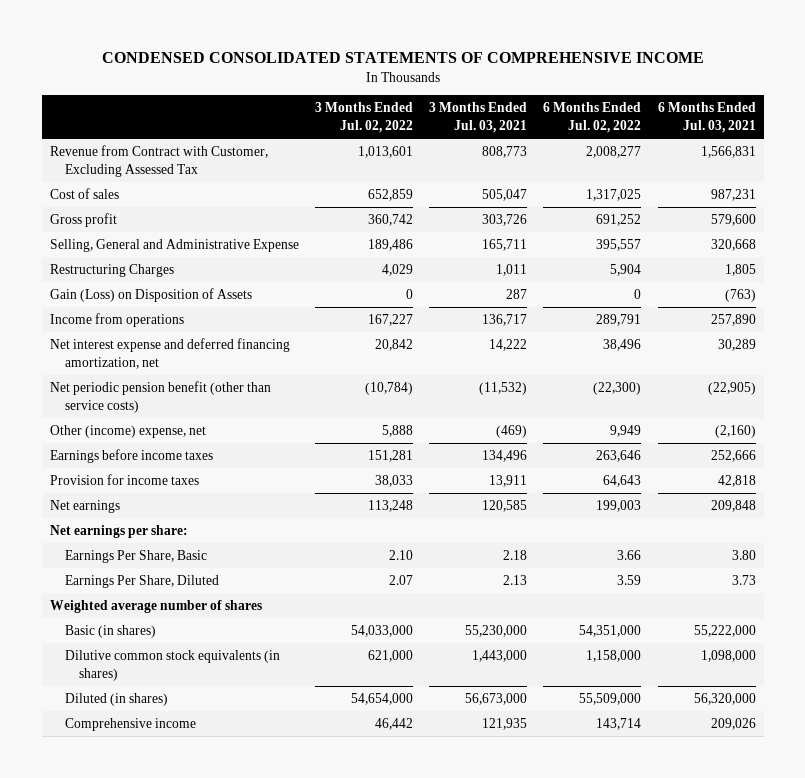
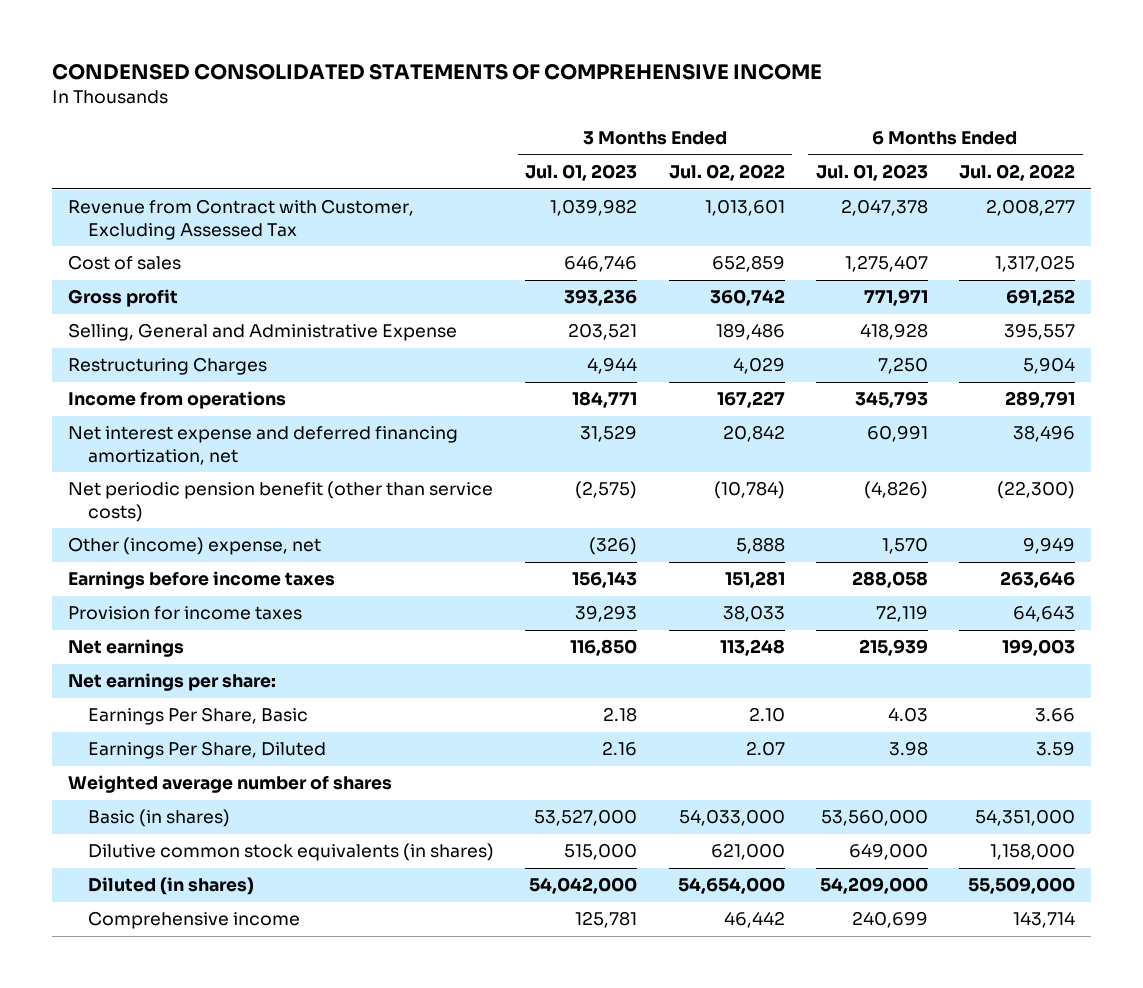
- | 3 Months Ended Jul. 02, 2022 | 3 Months Ended Jul. 03, 2021 | 6 Months Ended Jul. 02, 2022 | 6 Months Ended Jul. 03, 2021
+ | 3 Months Ended Jul. 01, 2023 | 3 Months Ended Jul. 02, 2022 | 6 Months Ended Jul. 01, 2023 | 6 Months Ended Jul. 02, 2022
- Gain (Loss) on Disposition of Assets | 0 | 287 | 0 | (763)

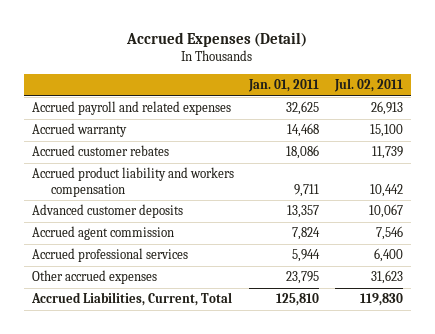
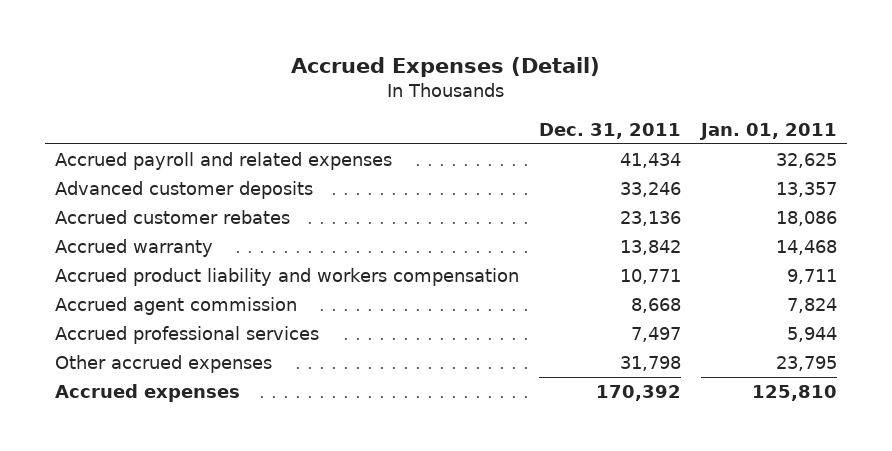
- | Jan. 01, 2011 | Jul. 02, 2011
+ | Dec. 31, 2011 | Jan. 01, 2011
moved up: Advanced customer deposits | 33,246 | 13,357
moved down: Accrued warranty | 13,842 | 14,468
- Accrued Liabilities, Current, Total | 125,810 | 119,830
+ Accrued expenses | 170,392 | 125,810

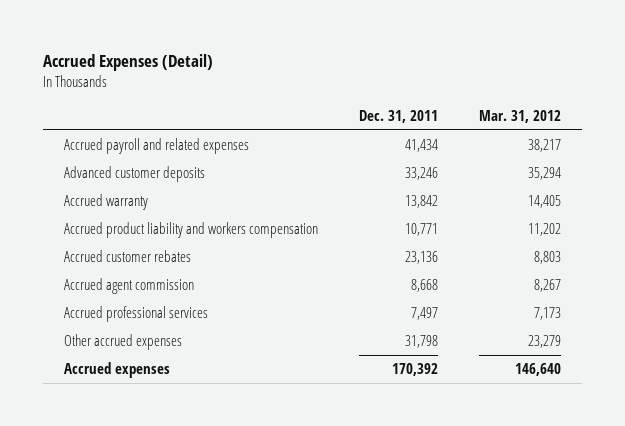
- | Dec. 31, 2011 | Jan. 01, 2011
+ | Dec. 31, 2011 | Mar. 31, 2012
moved down: Accrued customer rebates | 23,136 | 8,803

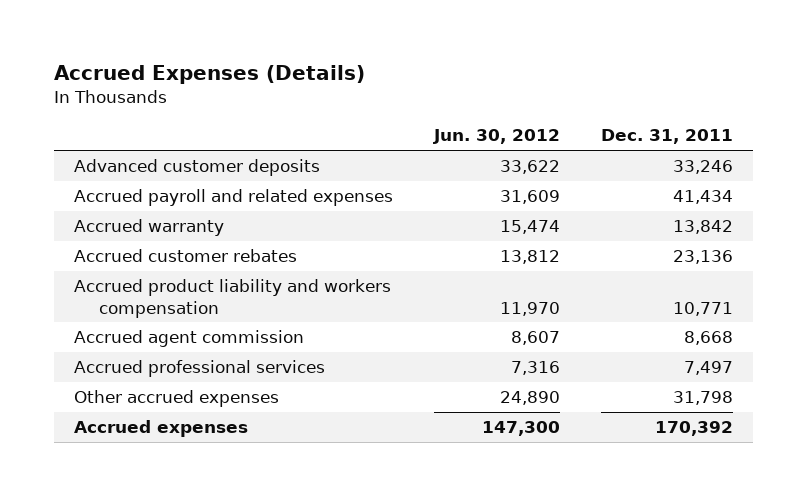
- Accrued Expenses (Detail)
+ Accrued Expenses (Details)
- | Dec. 31, 2011 | Mar. 31, 2012
+ | Jun. 30, 2012 | Dec. 31, 2011
moved down: Accrued payroll and related expenses | 31,609 | 41,434
moved down: Accrued product liability and workers compensation | 11,970 | 10,771

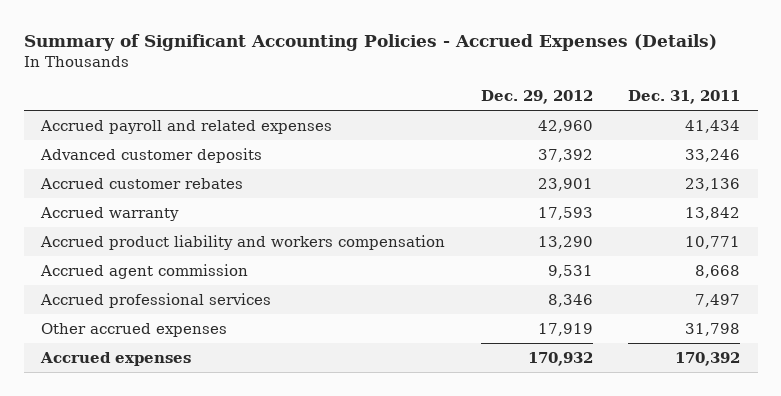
- Accrued Expenses (Details)
+ Summary of Significant Accounting Policies - Accrued Expenses (Details)
- | Jun. 30, 2012 | Dec. 31, 2011
+ | Dec. 29, 2012 | Dec. 31, 2011
moved down: Advanced customer deposits | 37,392 | 33,246
moved down: Accrued warranty | 17,593 | 13,842

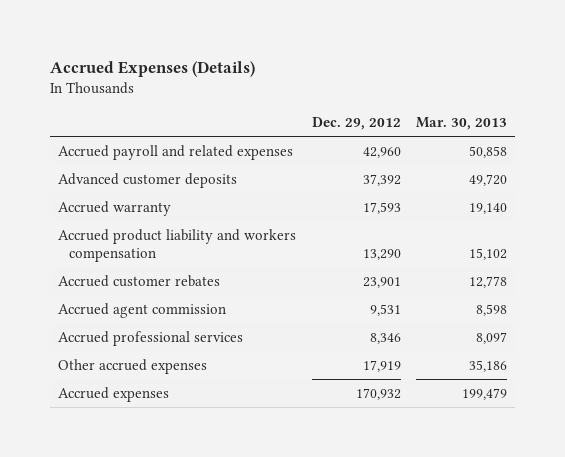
- Summary of Significant Accounting Policies - Accrued Expenses (Details)
+ Accrued Expenses (Details)
- | Dec. 29, 2012 | Dec. 31, 2011
+ | Dec. 29, 2012 | Mar. 30, 2013
moved down: Accrued customer rebates | 23,901 | 12,778

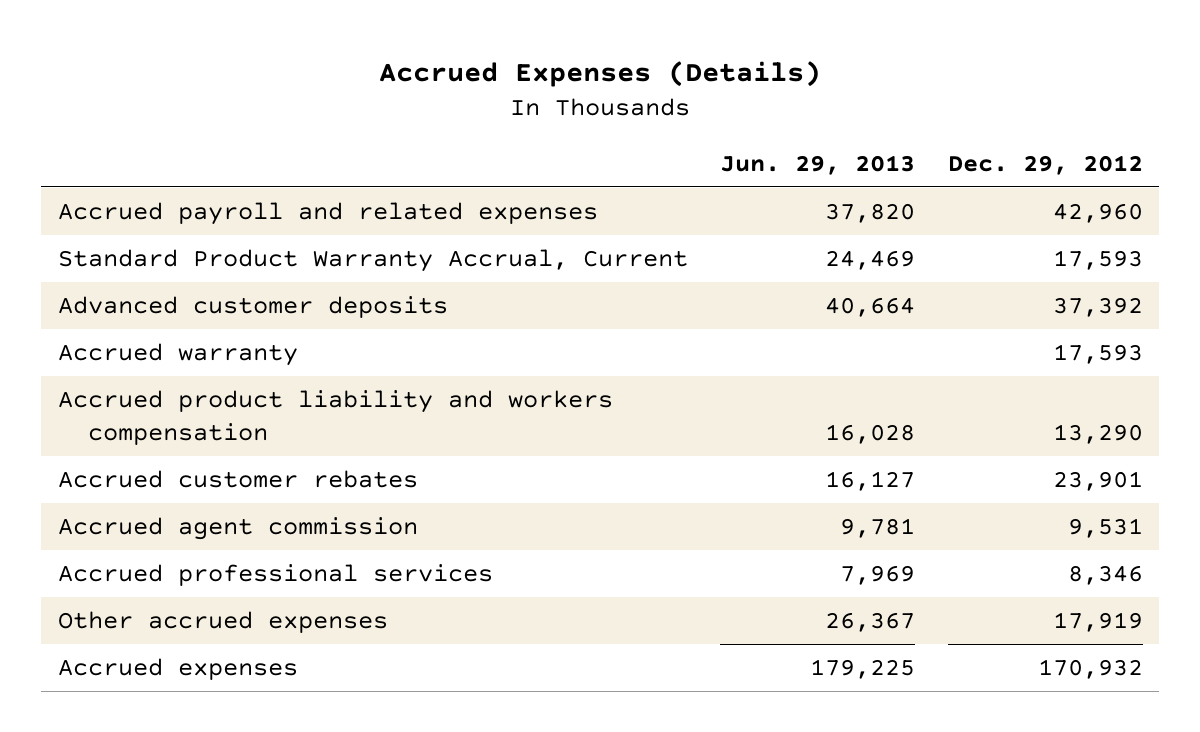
- | Dec. 29, 2012 | Mar. 30, 2013
+ | Jun. 29, 2013 | Dec. 29, 2012
+ Standard Product Warranty Accrual, Current | 24,469 | 17,593

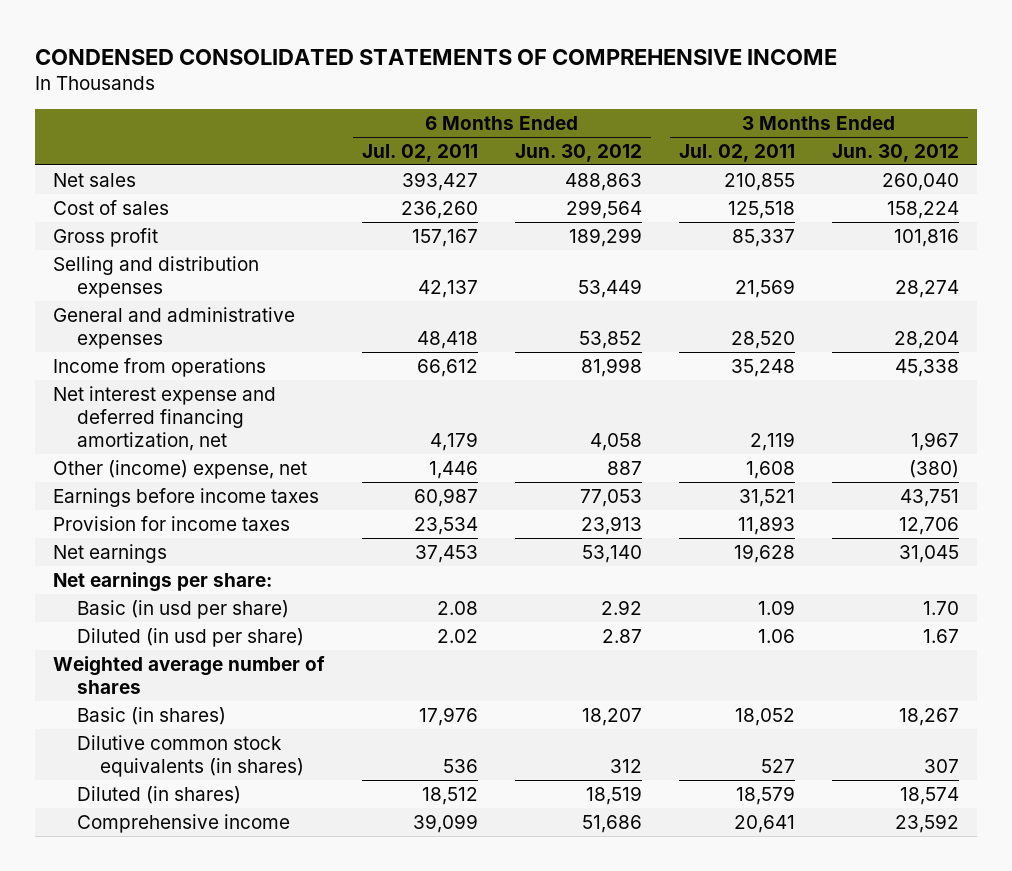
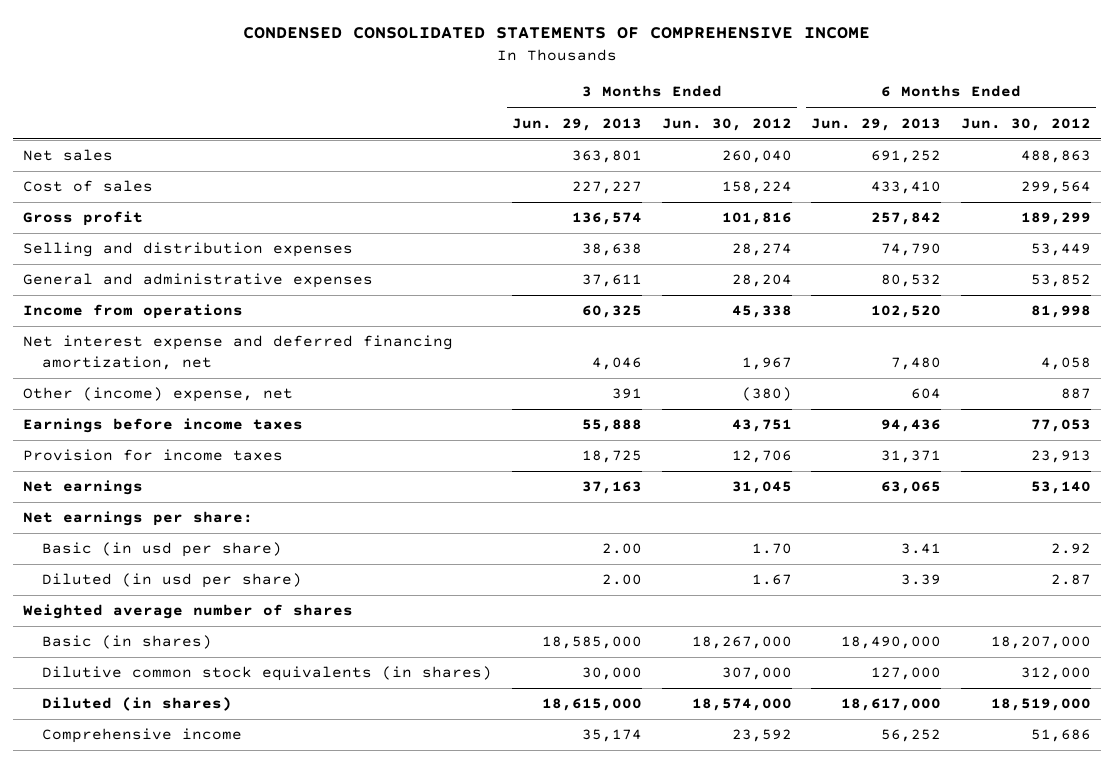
- | 6 Months Ended Jul. 02, 2011 | 6 Months Ended Jun. 30, 2012 | 3 Months Ended Jul. 02, 2011 | 3 Months Ended Jun. 30, 2012
+ | 3 Months Ended Jun. 29, 2013 | 3 Months Ended Jun. 30, 2012 | 6 Months Ended Jun. 29, 2013 | 6 Months Ended Jun. 30, 2012
- Basic (in shares) | 17,976 | 18,207 | 18,052 | 18,267
- Dilutive common stock equivalents (in shares) | 536 | 312 | 527 | 307
- Diluted (in shares) | 18,512 | 18,519 | 18,579 | 18,574
+ Basic (in shares) | 18,585,000 | 18,267,000 | 18,490,000 | 18,207,000
+ Dilutive common stock equivalents (in shares) | 30,000 | 307,000 | 127,000 | 312,000
+ Diluted (in shares) | 18,615,000 | 18,574,000 | 18,617,000 | 18,519,000

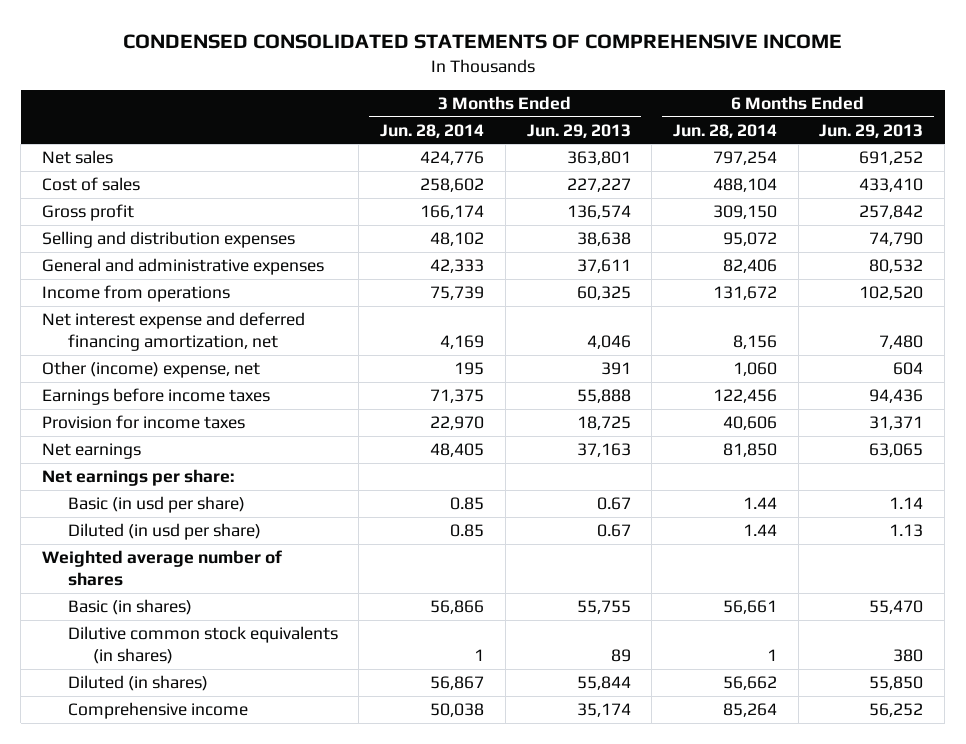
- | 3 Months Ended Jun. 29, 2013 | 3 Months Ended Jun. 30, 2012 | 6 Months Ended Jun. 29, 2013 | 6 Months Ended Jun. 30, 2012
+ | 3 Months Ended Jun. 28, 2014 | 3 Months Ended Jun. 29, 2013 | 6 Months Ended Jun. 28, 2014 | 6 Months Ended Jun. 29, 2013
- Basic (in usd per share) | 2.00 | 1.70 | 3.41 | 2.92
- Diluted (in usd per share) | 2.00 | 1.67 | 3.39 | 2.87
+ Basic (in usd per share) | 0.85 | 0.67 | 1.44 | 1.14
+ Diluted (in usd per share) | 0.85 | 0.67 | 1.44 | 1.13
- Basic (in shares) | 18,585,000 | 18,267,000 | 18,490,000 | 18,207,000
- Dilutive common stock equivalents (in shares) | 30,000 | 307,000 | 127,000 | 312,000
- Diluted (in shares) | 18,615,000 | 18,574,000 | 18,617,000 | 18,519,000
+ Basic (in shares) | 56,866 | 55,755 | 56,661 | 55,470
+ Dilutive common stock equivalents (in shares) | 1 | 89 | 1 | 380
+ Diluted (in shares) | 56,867 | 55,844 | 56,662 | 55,850

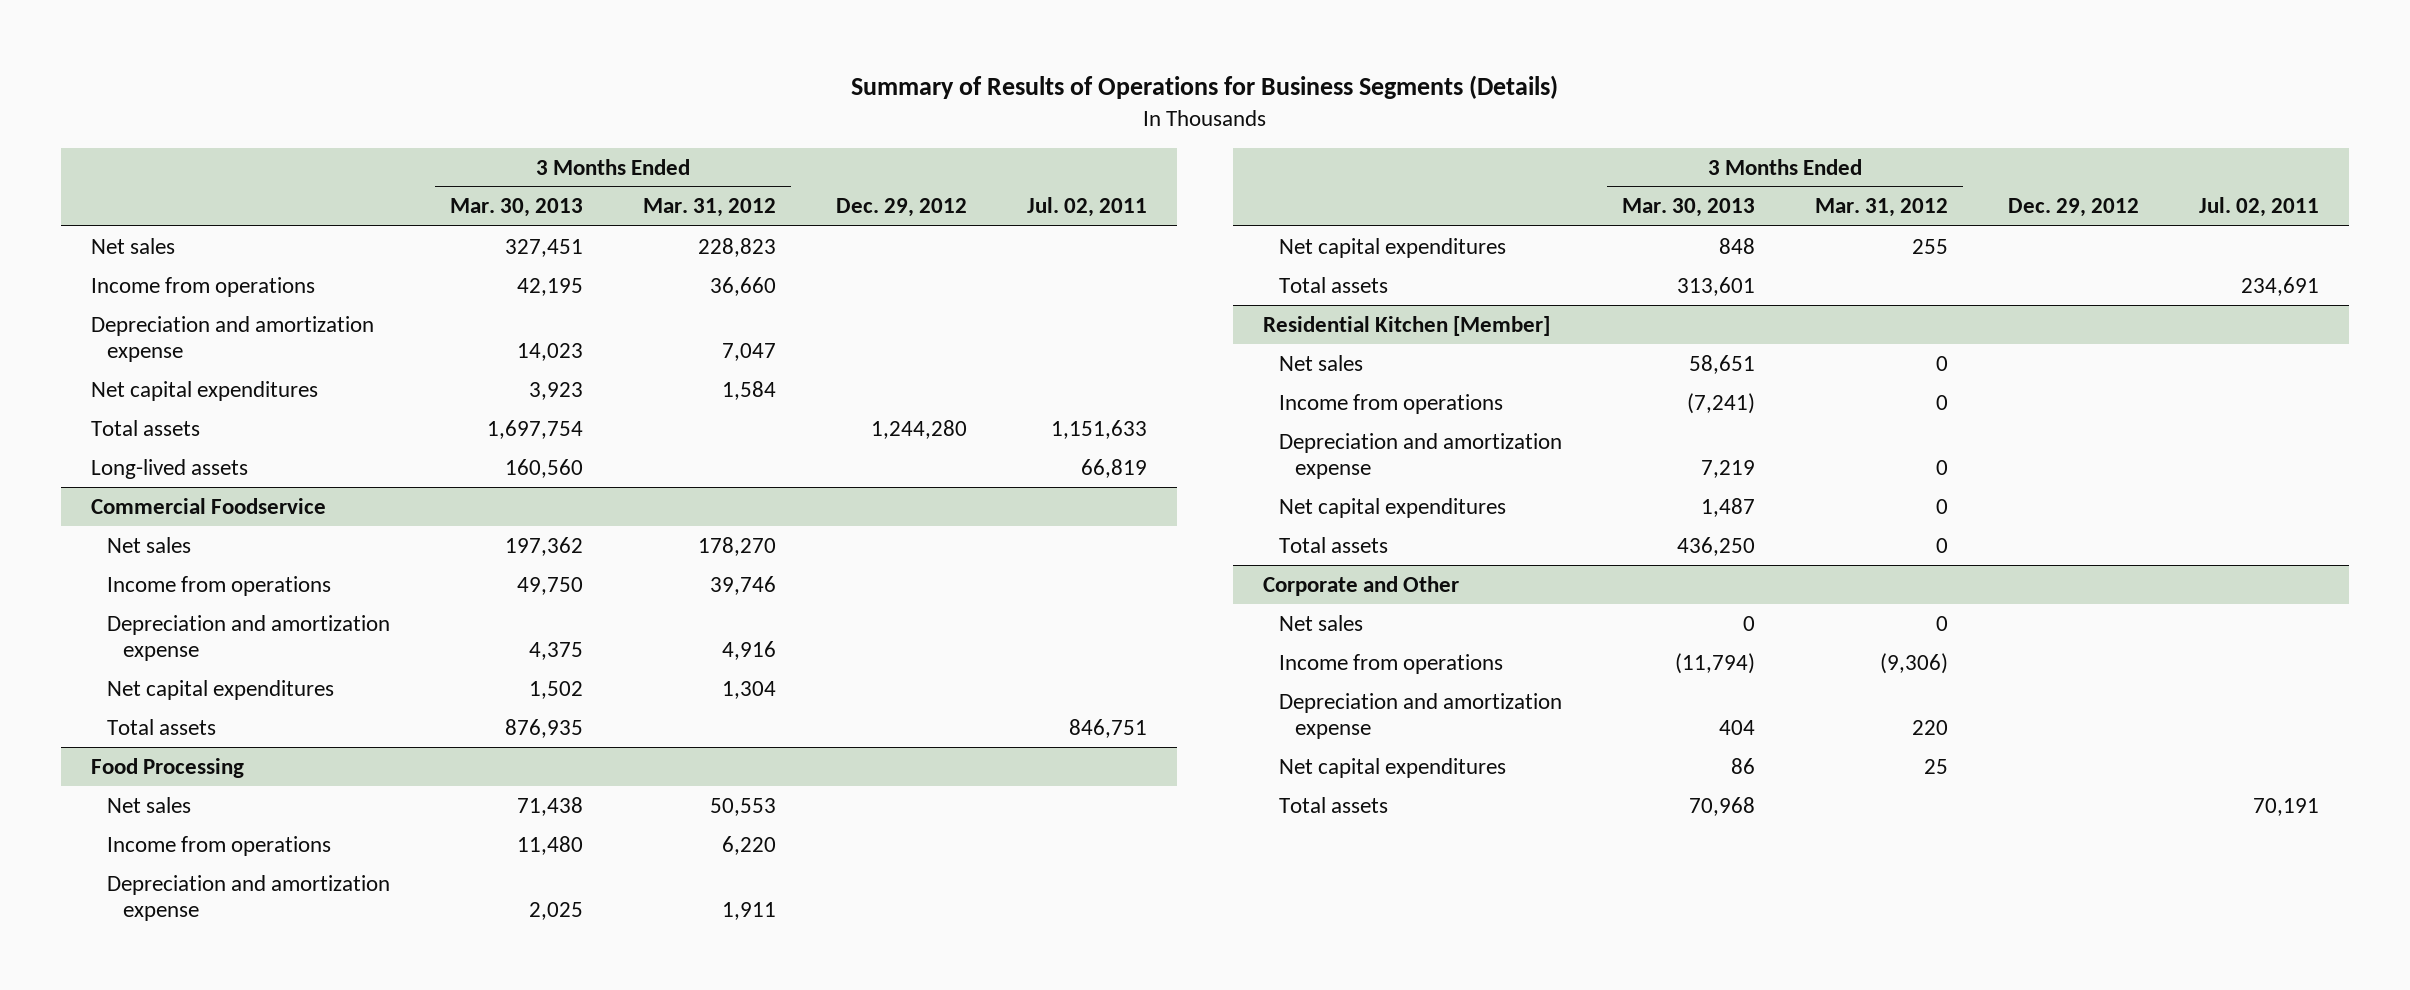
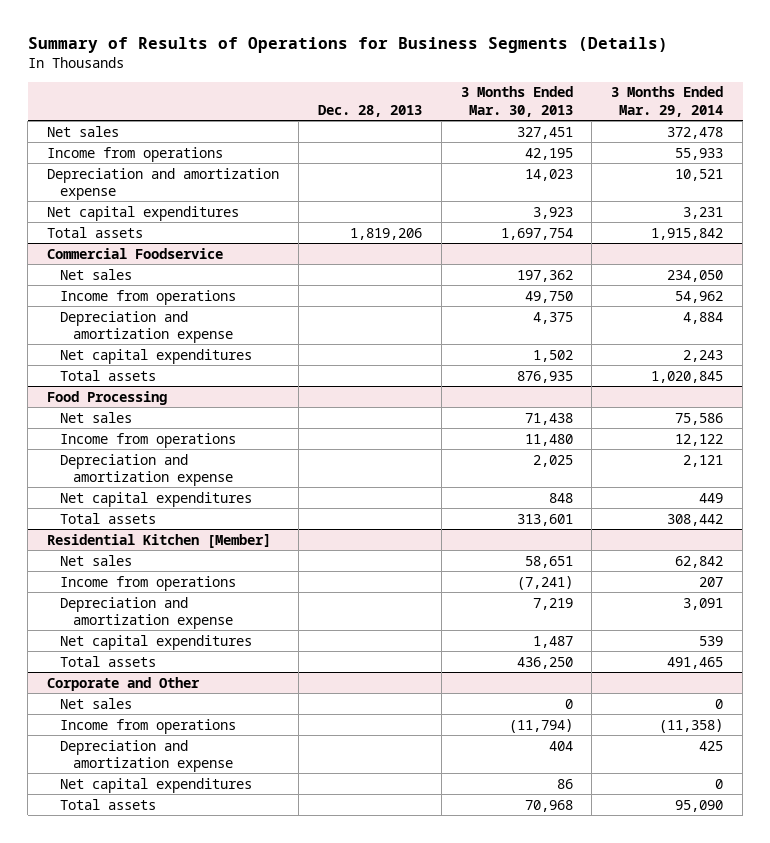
- | 3 Months Ended Mar. 30, 2013 | 3 Months Ended Mar. 31, 2012 | Dec. 29, 2012 | Jul. 02, 2011
+ | Dec. 28, 2013 | 3 Months Ended Mar. 30, 2013 | 3 Months Ended Mar. 29, 2014
- Long-lived assets | 160,560 | | | 66,819

